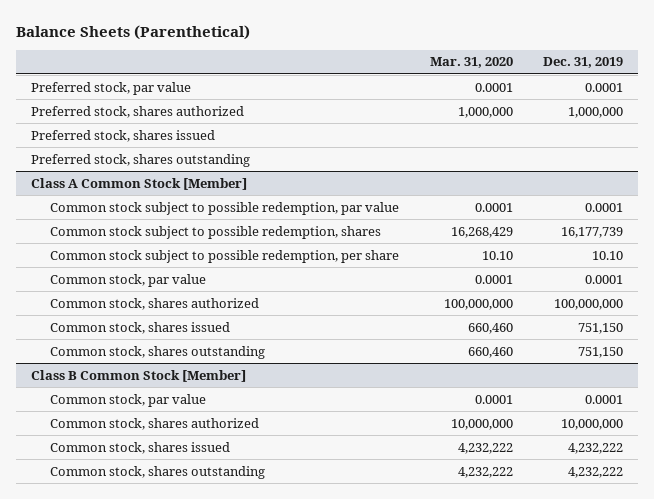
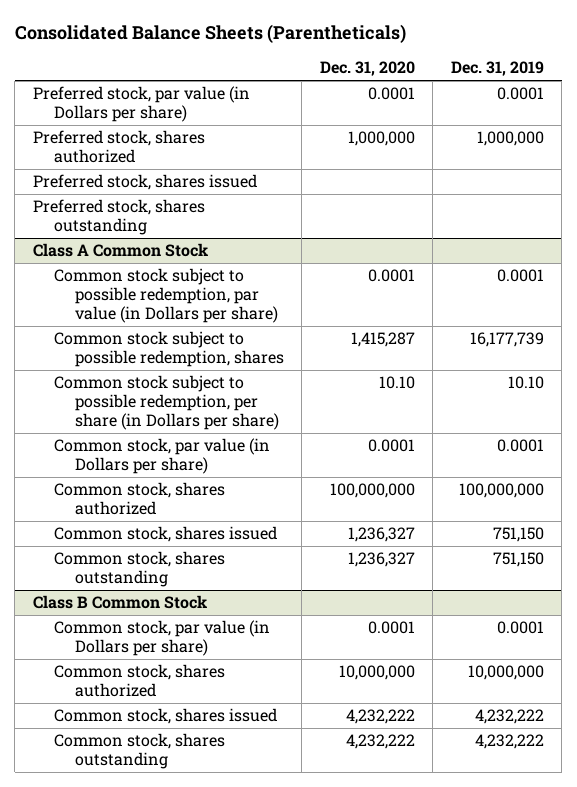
- Balance Sheets (Parenthetical)
+ Consolidated Balance Sheets (Parentheticals)
- | Mar. 31, 2020 | Dec. 31, 2019
+ | Dec. 31, 2020 | Dec. 31, 2019
- Preferred stock, par value | 0.0001 | 0.0001
+ Preferred stock, par value (in Dollars per share) | 0.0001 | 0.0001
- Class A Common Stock [Member]
- Common stock subject to possible redemption, par value | 0.0001 | 0.0001
+ Class A Common Stock
+ Common stock subject to possible redemption, par value (in Dollars per share) | 0.0001 | 0.0001
- Common stock subject to possible redemption, per share | 10.10 | 10.10
- Common stock, par value | 0.0001 | 0.0001
+ Common stock subject to possible redemption, per share (in Dollars per share) | 10.10 | 10.10
+ Common stock, par value (in Dollars per share) | 0.0001 | 0.0001
- Class B Common Stock [Member]
- Common stock, par value | 0.0001 | 0.0001
+ Class B Common Stock
+ Common stock, par value (in Dollars per share) | 0.0001 | 0.0001

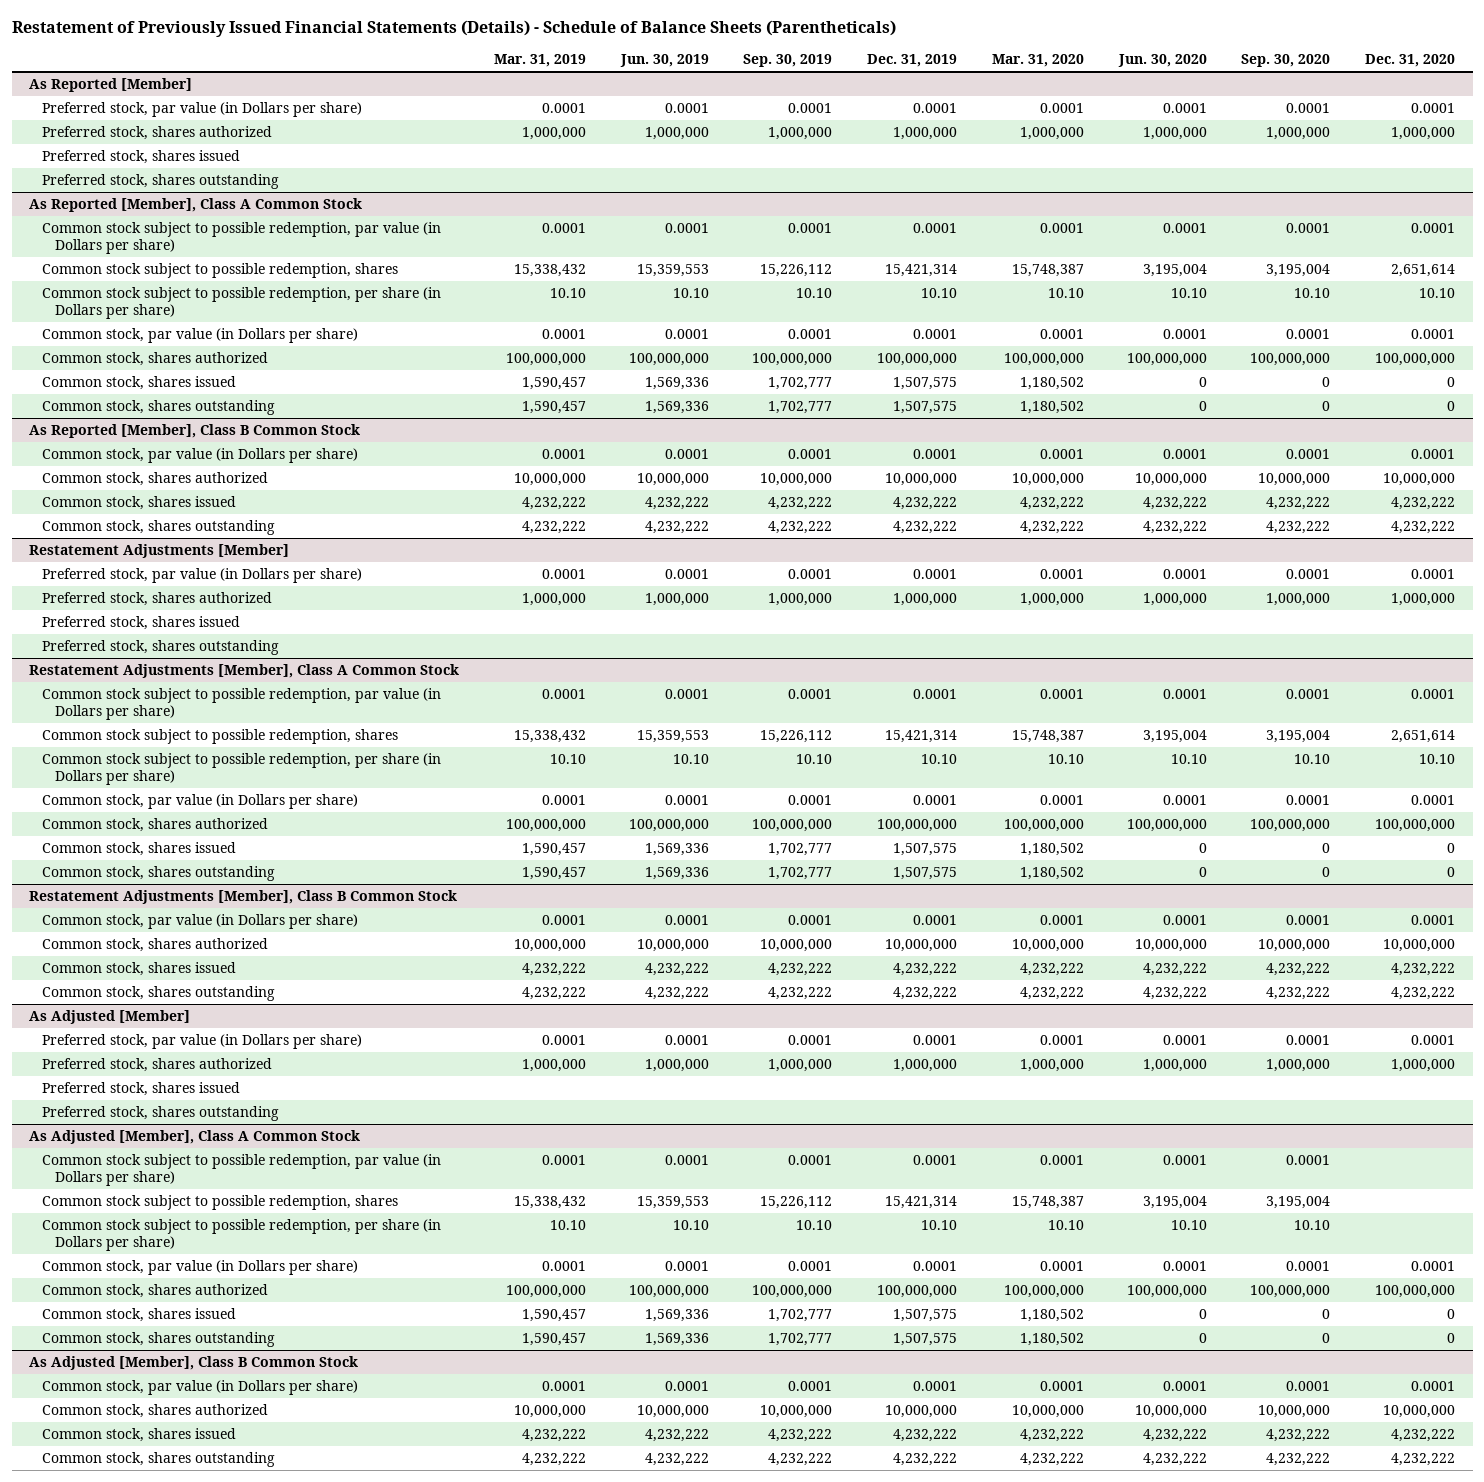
- Consolidated Balance Sheets (Parentheticals)
+ Restatement of Previously Issued Financial Statements (Details) - Schedule of Balance Sheets (Parentheticals)
- | Dec. 31, 2020 | Dec. 31, 2019
+ | Mar. 31, 2019 | Jun. 30, 2019 | Sep. 30, 2019 | Dec. 31, 2019 | Mar. 31, 2020 | Jun. 30, 2020 | Sep. 30, 2020 | Dec. 31, 2020
+ As Reported [Member]
- Class A Common Stock
+ As Reported [Member], Class A Common Stock
- Common stock subject to possible redemption, shares | 1,415,287 | 16,177,739
+ Common stock subject to possible redemption, shares | 15,338,432 | 15,359,553 | 15,226,112 | 15,421,314 | 15,748,387 | 3,195,004 | 3,195,004 | 2,651,614
- Common stock, shares issued | 1,236,327 | 751,150
- Common stock, shares outstanding | 1,236,327 | 751,150
- Class B Common Stock
+ Common stock, shares issued | 1,590,457 | 1,569,336 | 1,702,777 | 1,507,575 | 1,180,502 | 0 | 0 | 0
+ Common stock, shares outstanding | 1,590,457 | 1,569,336 | 1,702,777 | 1,507,575 | 1,180,502 | 0 | 0 | 0
+ As Reported [Member], Class B Common Stock
+ Restatement Adjustments [Member]
+ Preferred stock, par value (in Dollars per share) | 0.0001 | 0.0001 | 0.0001 | 0.0001 | 0.0001 | 0.0001 | 0.0001 | 0.0001
+ Preferred stock, shares authorized | 1,000,000 | 1,000,000 | 1,000,000 | 1,000,000 | 1,000,000 | 1,000,000 | 1,000,000 | 1,000,000
+ Preferred stock, shares issued
+ Preferred stock, shares outstanding
+ Restatement Adjustments [Member], Class A Common Stock
+ Common stock subject to possible redemption, par value (in Dollars per share) | 0.0001 | 0.0001 | 0.0001 | 0.0001 | 0.0001 | 0.0001 | 0.0001 | 0.0001
+ Common stock subject to possible redemption, shares | 15,338,432 | 15,359,553 | 15,226,112 | 15,421,314 | 15,748,387 | 3,195,004 | 3,195,004 | 2,651,614
+ Common stock subject to possible redemption, per share (in Dollars per share) | 10.10 | 10.10 | 10.10 | 10.10 | 10.10 | 10.10 | 10.10 | 10.10
+ Common stock, par value (in Dollars per share) | 0.0001 | 0.0001 | 0.0001 | 0.0001 | 0.0001 | 0.0001 | 0.0001 | 0.0001
+ Common stock, shares authorized | 100,000,000 | 100,000,000 | 100,000,000 | 100,000,000 | 100,000,000 | 100,000,000 | 100,000,000 | 100,000,000
+ Common stock, shares issued | 1,590,457 | 1,569,336 | 1,702,777 | 1,507,575 | 1,180,502 | 0 | 0 | 0
+ Common stock, shares outstanding | 1,590,457 | 1,569,336 | 1,702,777 | 1,507,575 | 1,180,502 | 0 | 0 | 0
+ Restatement Adjustments [Member], Class B Common Stock
+ Common stock, par value (in Dollars per share) | 0.0001 | 0.0001 | 0.0001 | 0.0001 | 0.0001 | 0.0001 | 0.0001 | 0.0001
+ Common stock, shares authorized | 10,000,000 | 10,000,000 | 10,000,000 | 10,000,000 | 10,000,000 | 10,000,000 | 10,000,000 | 10,000,000
+ Common stock, shares issued | 4,232,222 | 4,232,222 | 4,232,222 | 4,232,222 | 4,232,222 | 4,232,222 | 4,232,222 | 4,232,222
+ Common stock, shares outstanding | 4,232,222 | 4,232,222 | 4,232,222 | 4,232,222 | 4,232,222 | 4,232,222 | 4,232,222 | 4,232,222
+ As Adjusted [Member]
+ Preferred stock, par value (in Dollars per share) | 0.0001 | 0.0001 | 0.0001 | 0.0001 | 0.0001 | 0.0001 | 0.0001 | 0.0001
+ Preferred stock, shares authorized | 1,000,000 | 1,000,000 | 1,000,000 | 1,000,000 | 1,000,000 | 1,000,000 | 1,000,000 | 1,000,000
+ Preferred stock, shares issued
+ Preferred stock, shares outstanding
+ As Adjusted [Member], Class A Common Stock
+ Common stock subject to possible redemption, par value (in Dollars per share) | 0.0001 | 0.0001 | 0.0001 | 0.0001 | 0.0001 | 0.0001 | 0.0001 |
+ Common stock subject to possible redemption, shares | 15,338,432 | 15,359,553 | 15,226,112 | 15,421,314 | 15,748,387 | 3,195,004 | 3,195,004 |
+ Common stock subject to possible redemption, per share (in Dollars per share) | 10.10 | 10.10 | 10.10 | 10.10 | 10.10 | 10.10 | 10.10 |
+ Common stock, par value (in Dollars per share) | 0.0001 | 0.0001 | 0.0001 | 0.0001 | 0.0001 | 0.0001 | 0.0001 | 0.0001
+ Common stock, shares authorized | 100,000,000 | 100,000,000 | 100,000,000 | 100,000,000 | 100,000,000 | 100,000,000 | 100,000,000 | 100,000,000
+ Common stock, shares issued | 1,590,457 | 1,569,336 | 1,702,777 | 1,507,575 | 1,180,502 | 0 | 0 | 0
+ Common stock, shares outstanding | 1,590,457 | 1,569,336 | 1,702,777 | 1,507,575 | 1,180,502 | 0 | 0 | 0
+ As Adjusted [Member], Class B Common Stock
+ Common stock, par value (in Dollars per share) | 0.0001 | 0.0001 | 0.0001 | 0.0001 | 0.0001 | 0.0001 | 0.0001 | 0.0001
+ Common stock, shares authorized | 10,000,000 | 10,000,000 | 10,000,000 | 10,000,000 | 10,000,000 | 10,000,000 | 10,000,000 | 10,000,000
+ Common stock, shares issued | 4,232,222 | 4,232,222 | 4,232,222 | 4,232,222 | 4,232,222 | 4,232,222 | 4,232,222 | 4,232,222
+ Common stock, shares outstanding | 4,232,222 | 4,232,222 | 4,232,222 | 4,232,222 | 4,232,222 | 4,232,222 | 4,232,222 | 4,232,222

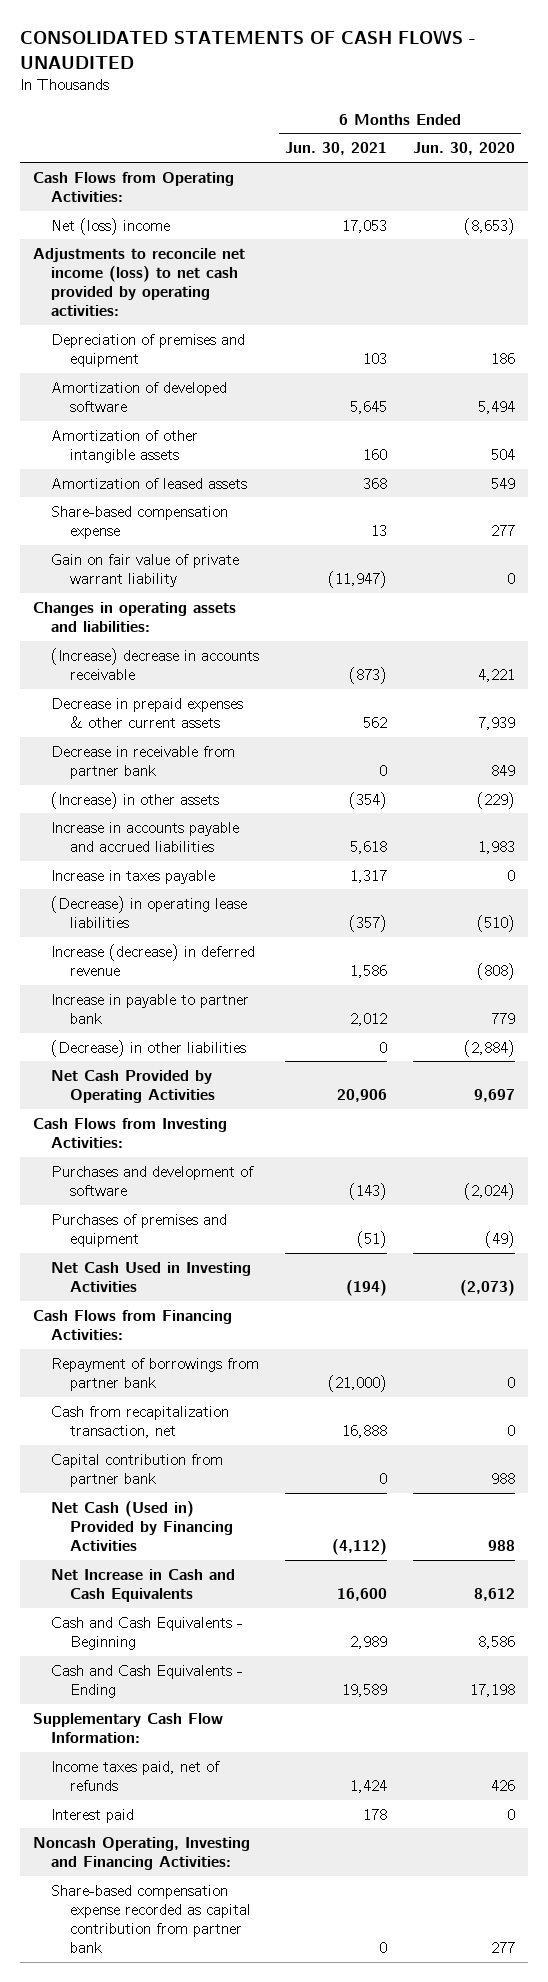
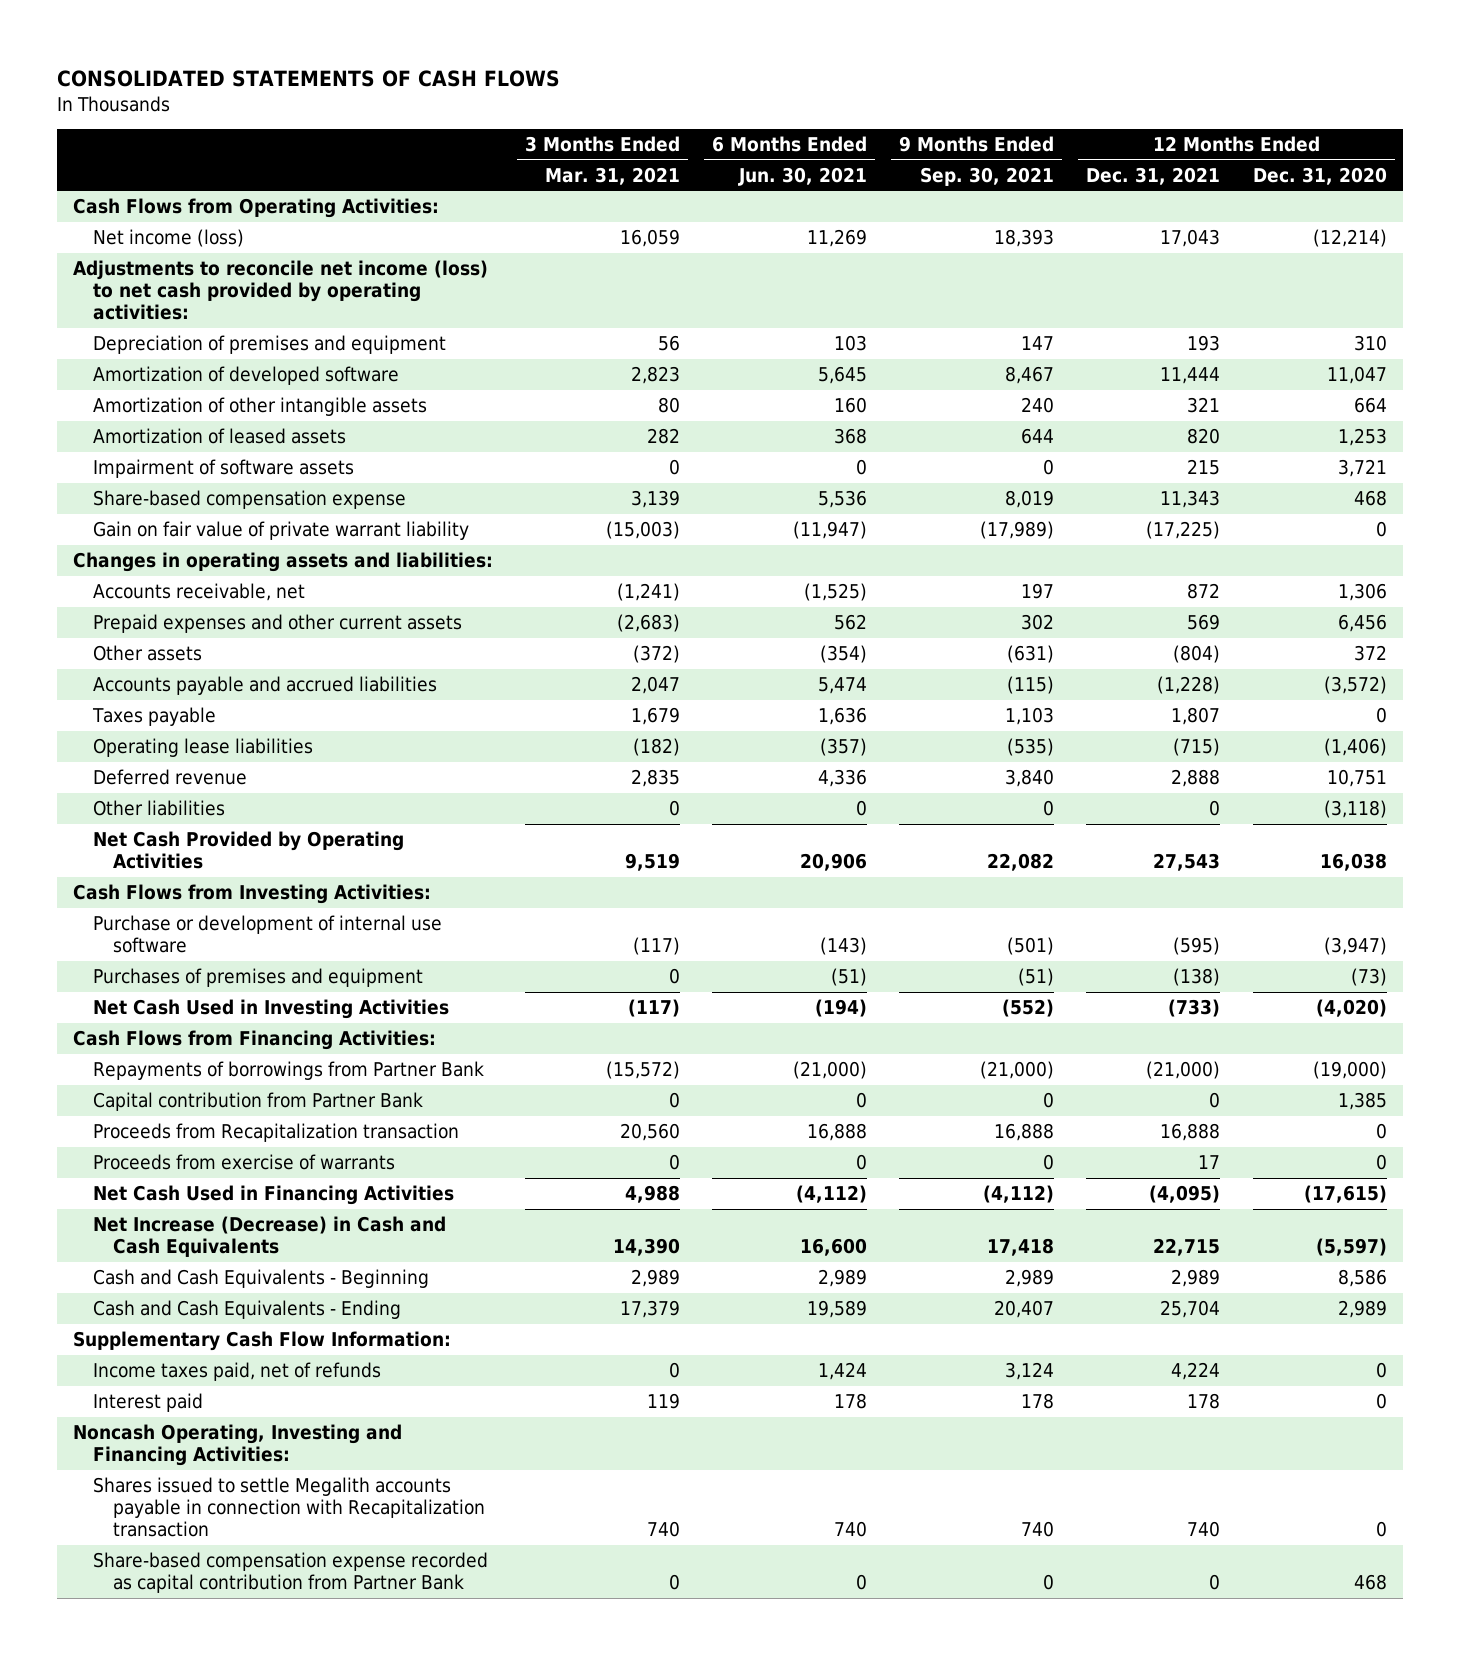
- CONSOLIDATED STATEMENTS OF CASH FLOWS - UNAUDITED
+ CONSOLIDATED STATEMENTS OF CASH FLOWS
- | 6 Months Ended Jun. 30, 2021 | 6 Months Ended Jun. 30, 2020
+ | 3 Months Ended Mar. 31, 2021 | 6 Months Ended Jun. 30, 2021 | 9 Months Ended Sep. 30, 2021 | 12 Months Ended Dec. 31, 2021 | 12 Months Ended Dec. 31, 2020
- Net (loss) income | 17,053 | (8,653)
+ Net income (loss) | 16,059 | 11,269 | 18,393 | 17,043 | (12,214)
- Share-based compensation expense | 13 | 277
+ Impairment of software assets | 0 | 0 | 0 | 215 | 3,721
+ Share-based compensation expense | 3,139 | 5,536 | 8,019 | 11,343 | 468
- (Increase) decrease in accounts receivable | (873) | 4,221
- Decrease in prepaid expenses & other current assets | 562 | 7,939
- Decrease in receivable from partner bank | 0 | 849
- (Increase) in other assets | (354) | (229)
- Increase in accounts payable and accrued liabilities | 5,618 | 1,983
- Increase in taxes payable | 1,317 | 0
- (Decrease) in operating lease liabilities | (357) | (510)
- Increase (decrease) in deferred revenue | 1,586 | (808)
- Increase in payable to partner bank | 2,012 | 779
- (Decrease) in other liabilities | 0 | (2,884)
+ Accounts receivable, net | (1,241) | (1,525) | 197 | 872 | 1,306
+ Prepaid expenses and other current assets | (2,683) | 562 | 302 | 569 | 6,456
+ Other assets | (372) | (354) | (631) | (804) | 372
+ Accounts payable and accrued liabilities | 2,047 | 5,474 | (115) | (1,228) | (3,572)
+ Taxes payable | 1,679 | 1,636 | 1,103 | 1,807 | 0
+ Operating lease liabilities | (182) | (357) | (535) | (715) | (1,406)
+ Deferred revenue | 2,835 | 4,336 | 3,840 | 2,888 | 10,751
+ Other liabilities | 0 | 0 | 0 | 0 | (3,118)
- Purchases and development of software | (143) | (2,024)
+ Purchase or development of internal use software | (117) | (143) | (501) | (595) | (3,947)
- Repayment of borrowings from partner bank | (21,000) | 0
- Cash from recapitalization transaction, net | 16,888 | 0
- Capital contribution from partner bank | 0 | 988
- Net Cash (Used in) Provided by Financing Activities | (4,112) | 988
- Net Increase in Cash and Cash Equivalents | 16,600 | 8,612
+ Repayments of borrowings from Partner Bank | (15,572) | (21,000) | (21,000) | (21,000) | (19,000)
+ Capital contribution from Partner Bank | 0 | 0 | 0 | 0 | 1,385
+ Proceeds from Recapitalization transaction | 20,560 | 16,888 | 16,888 | 16,888 | 0
+ Proceeds from exercise of warrants | 0 | 0 | 0 | 17 | 0
+ Net Cash Used in Financing Activities | 4,988 | (4,112) | (4,112) | (4,095) | (17,615)
+ Net Increase (Decrease) in Cash and Cash Equivalents | 14,390 | 16,600 | 17,418 | 22,715 | (5,597)
- Share-based compensation expense recorded as capital contribution from partner bank | 0 | 277
+ Shares issued to settle Megalith accounts payable in connection with Recapitalization transaction | 740 | 740 | 740 | 740 | 0
+ Share-based compensation expense recorded as capital contribution from Partner Bank | 0 | 0 | 0 | 0 | 468

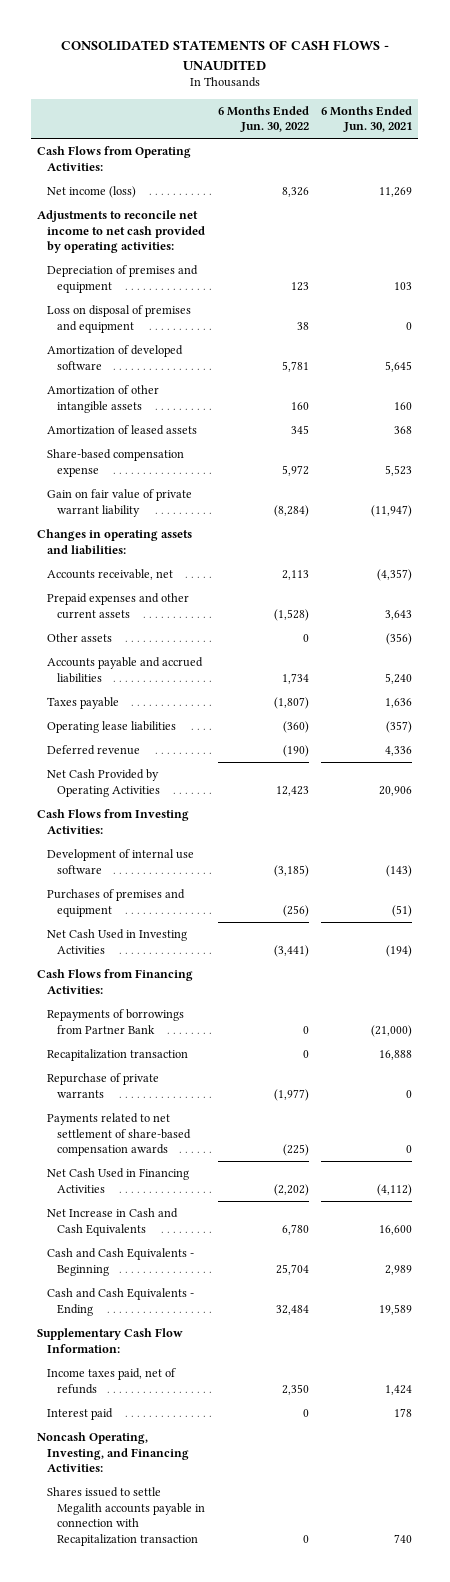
- CONSOLIDATED STATEMENTS OF CASH FLOWS
+ CONSOLIDATED STATEMENTS OF CASH FLOWS - UNAUDITED
- | 3 Months Ended Mar. 31, 2021 | 6 Months Ended Jun. 30, 2021 | 9 Months Ended Sep. 30, 2021 | 12 Months Ended Dec. 31, 2021 | 12 Months Ended Dec. 31, 2020
+ | 6 Months Ended Jun. 30, 2022 | 6 Months Ended Jun. 30, 2021
- Adjustments to reconcile net income (loss) to net cash provided by operating activities:
+ Adjustments to reconcile net income to net cash provided by operating activities:
+ Loss on disposal of premises and equipment | 38 | 0
- Impairment of software assets | 0 | 0 | 0 | 215 | 3,721
- Share-based compensation expense | 3,139 | 5,536 | 8,019 | 11,343 | 468
+ Share-based compensation expense | 5,972 | 5,523
- Accounts receivable, net | (1,241) | (1,525) | 197 | 872 | 1,306
- Prepaid expenses and other current assets | (2,683) | 562 | 302 | 569 | 6,456
- Other assets | (372) | (354) | (631) | (804) | 372
- Accounts payable and accrued liabilities | 2,047 | 5,474 | (115) | (1,228) | (3,572)
+ Accounts receivable, net | 2,113 | (4,357)
+ Prepaid expenses and other current assets | (1,528) | 3,643
+ Other assets | 0 | (356)
+ Accounts payable and accrued liabilities | 1,734 | 5,240
- Other liabilities | 0 | 0 | 0 | 0 | (3,118)
- Purchase or development of internal use software | (117) | (143) | (501) | (595) | (3,947)
+ Development of internal use software | (3,185) | (143)
- Capital contribution from Partner Bank | 0 | 0 | 0 | 0 | 1,385
- Proceeds from Recapitalization transaction | 20,560 | 16,888 | 16,888 | 16,888 | 0
- Proceeds from exercise of warrants | 0 | 0 | 0 | 17 | 0
+ Recapitalization transaction | 0 | 16,888
+ Repurchase of private warrants | (1,977) | 0
+ Payments related to net settlement of share-based compensation awards | (225) | 0
- Net Increase (Decrease) in Cash and Cash Equivalents | 14,390 | 16,600 | 17,418 | 22,715 | (5,597)
+ Net Increase in Cash and Cash Equivalents | 6,780 | 16,600
- Noncash Operating, Investing and Financing Activities:
+ Noncash Operating, Investing, and Financing Activities:
- Share-based compensation expense recorded as capital contribution from Partner Bank | 0 | 0 | 0 | 0 | 468

